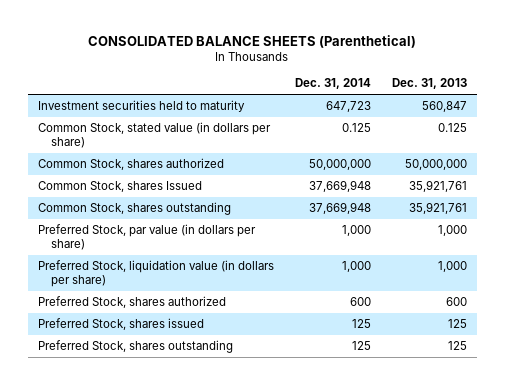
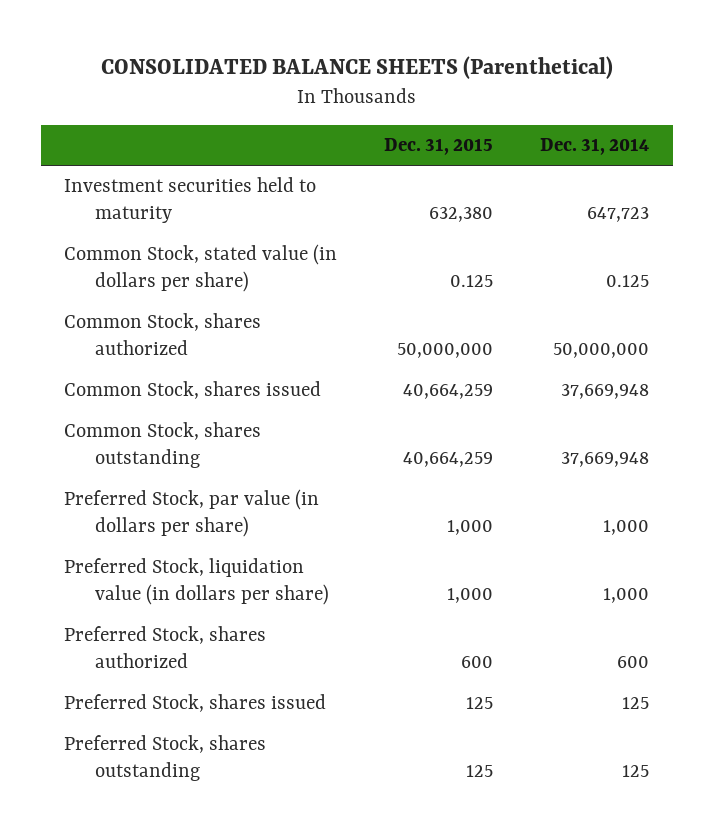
- | Dec. 31, 2014 | Dec. 31, 2013
+ | Dec. 31, 2015 | Dec. 31, 2014
- Common Stock, shares Issued | 37,669,948 | 35,921,761
+ Common Stock, shares issued | 40,664,259 | 37,669,948

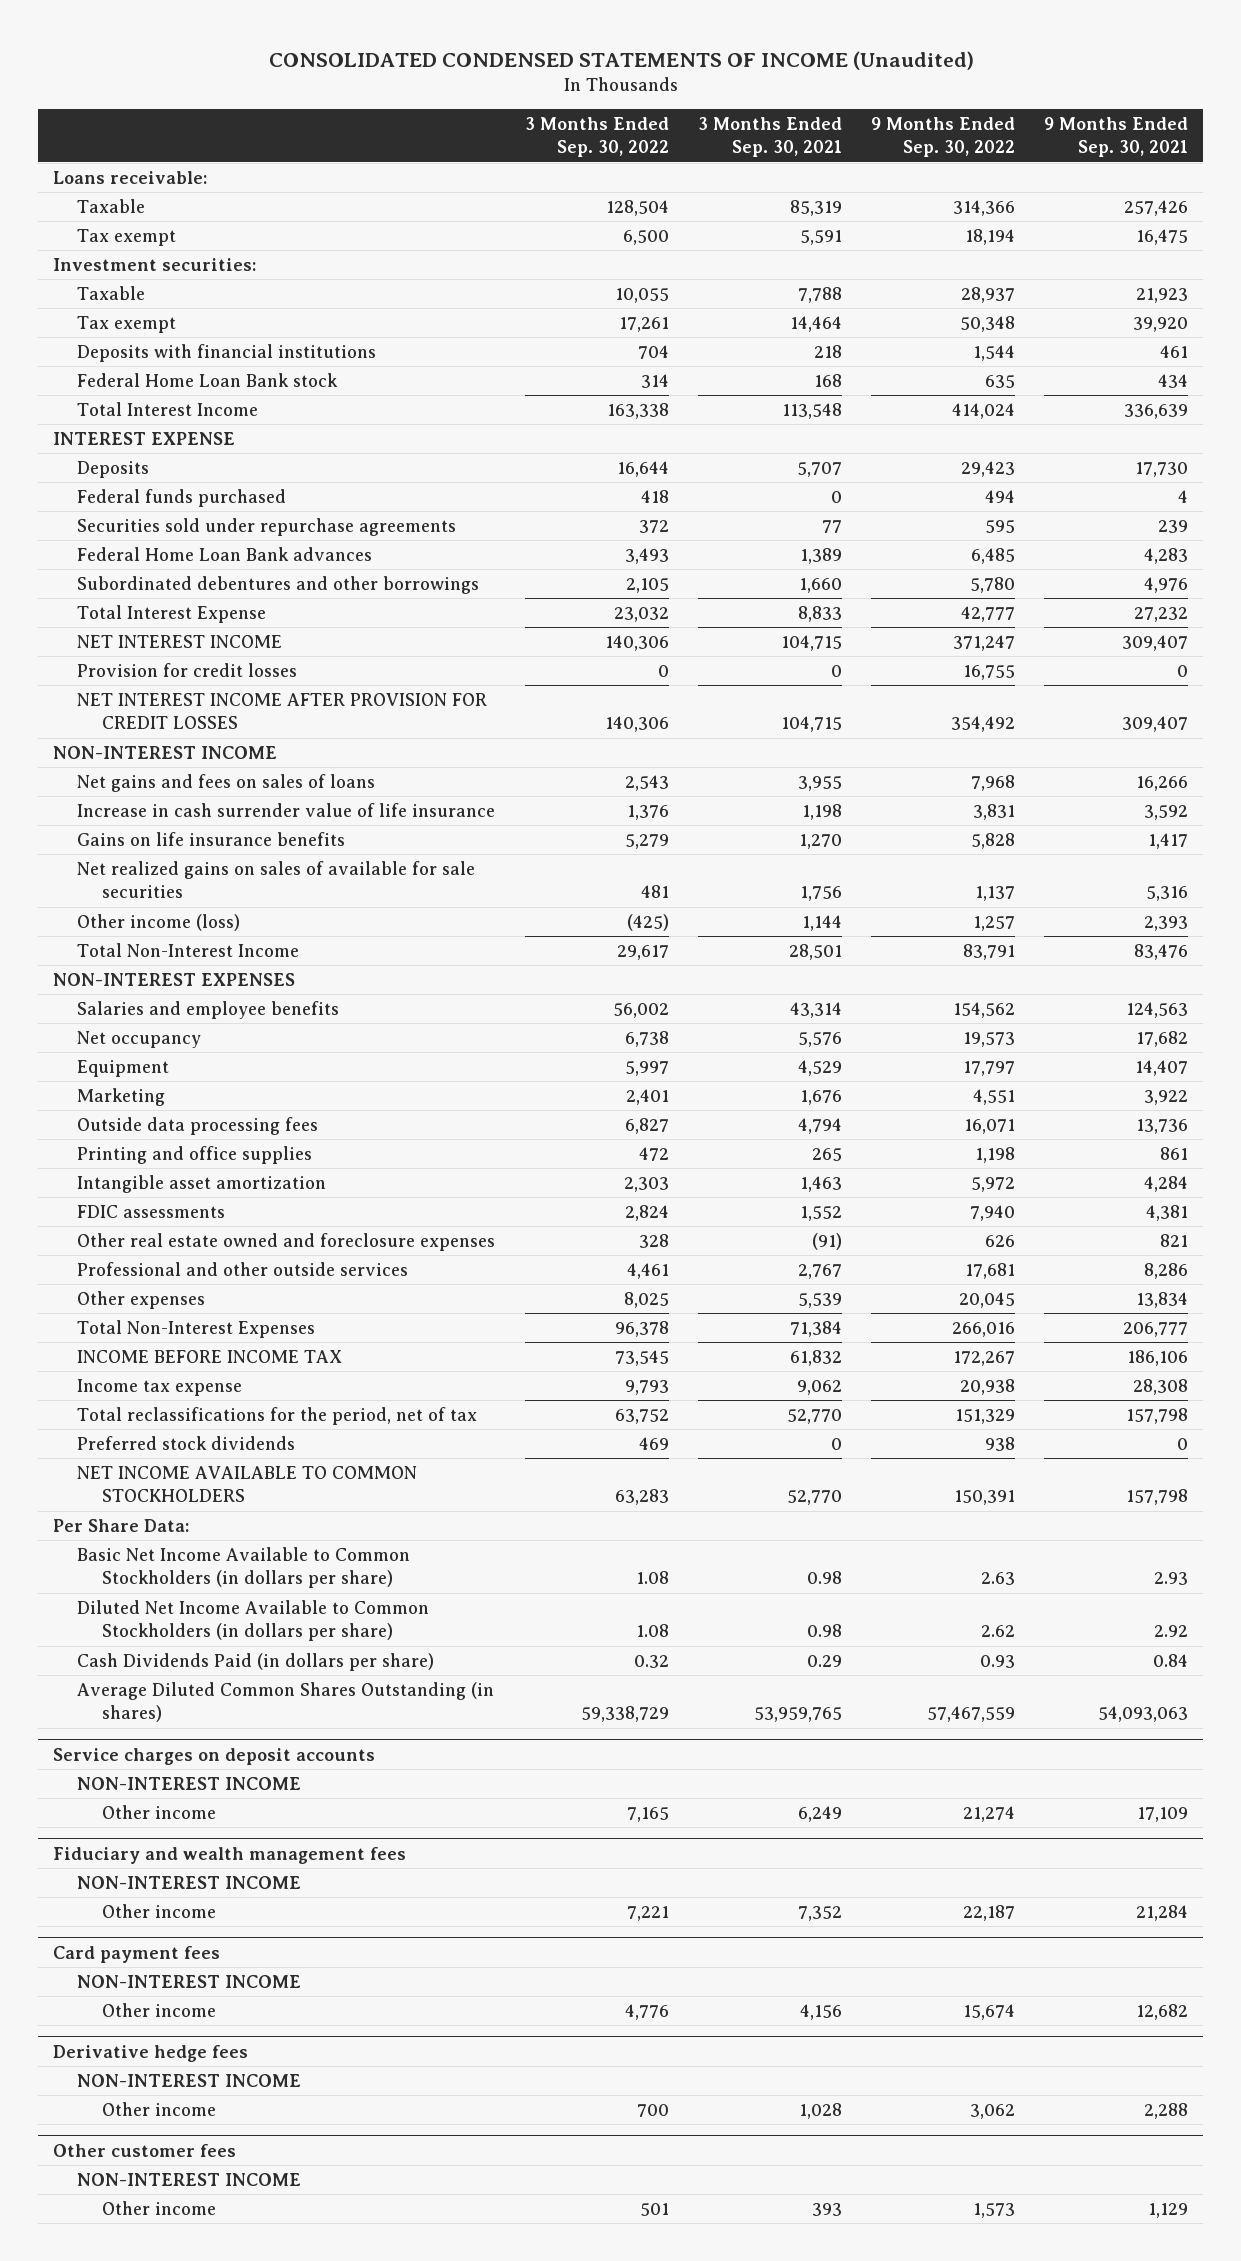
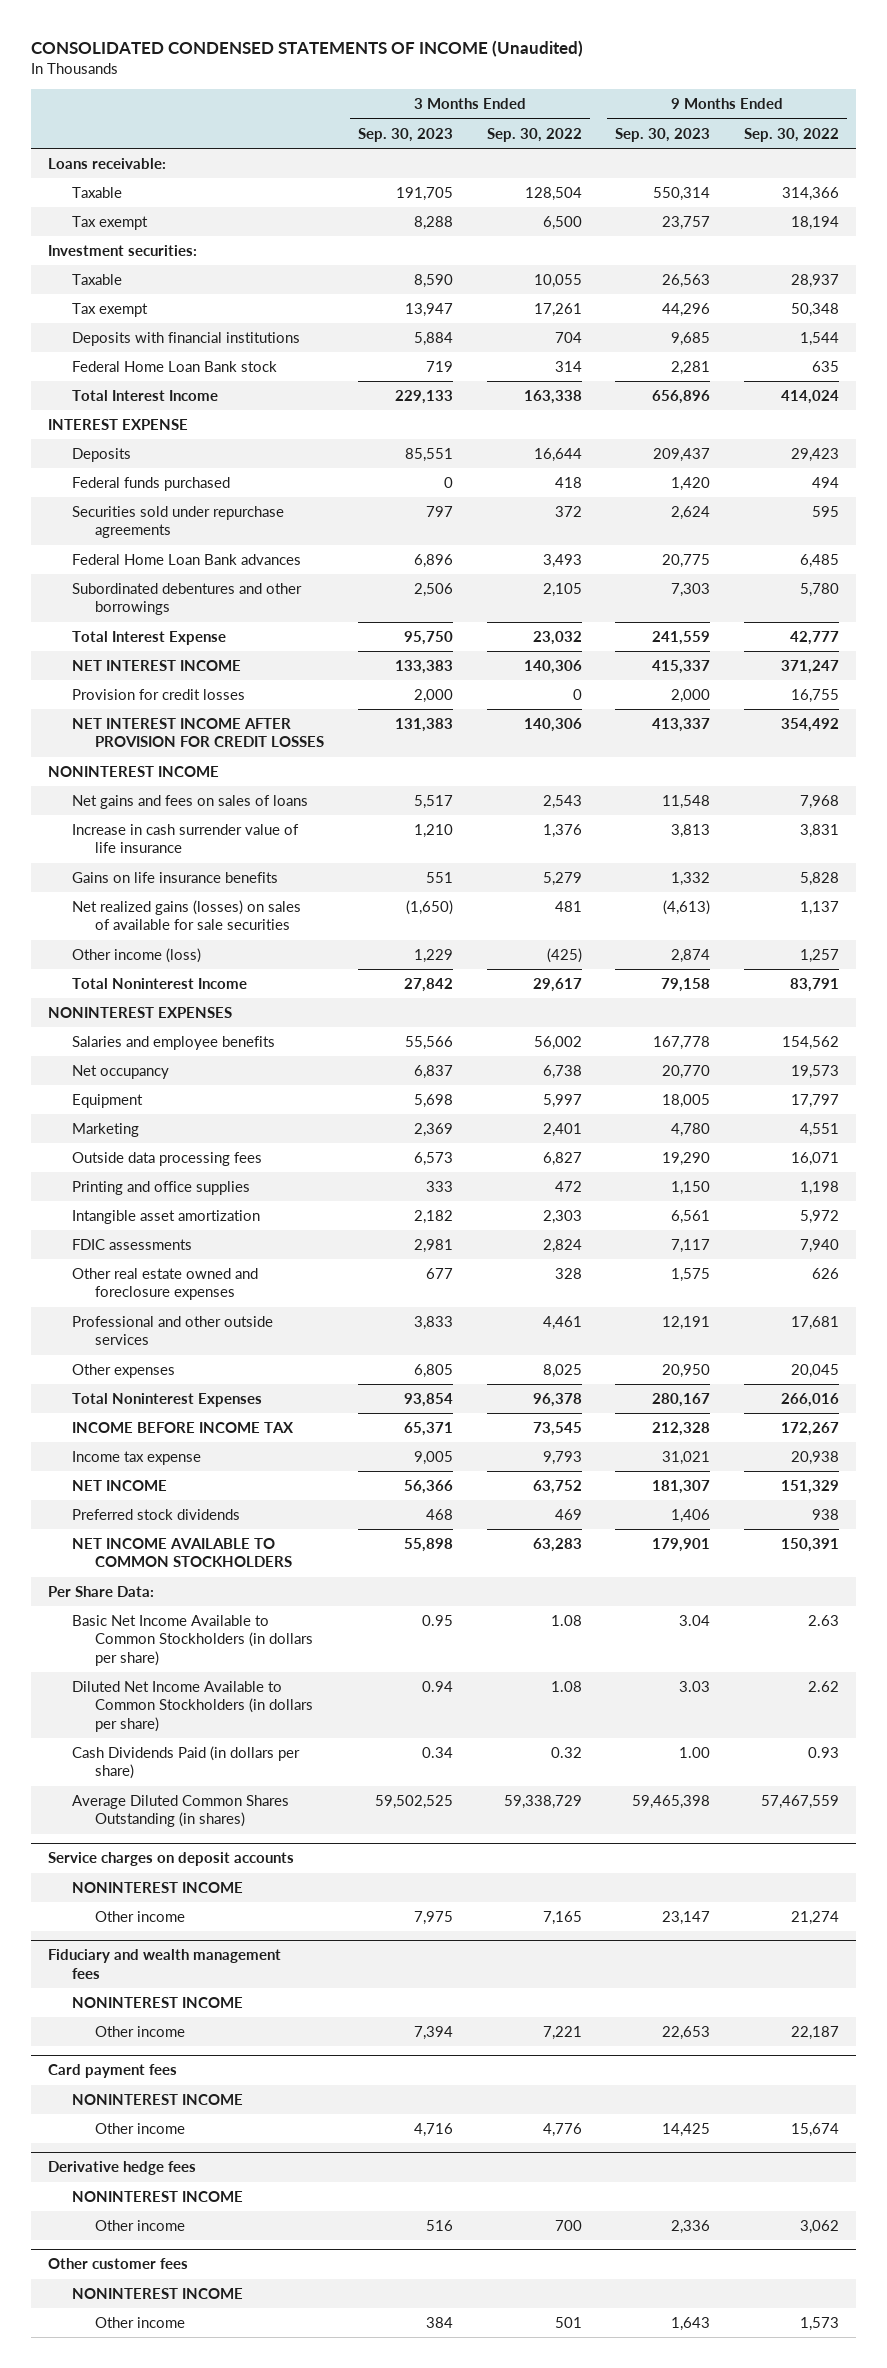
- | 3 Months Ended Sep. 30, 2022 | 3 Months Ended Sep. 30, 2021 | 9 Months Ended Sep. 30, 2022 | 9 Months Ended Sep. 30, 2021
+ | 3 Months Ended Sep. 30, 2023 | 3 Months Ended Sep. 30, 2022 | 9 Months Ended Sep. 30, 2023 | 9 Months Ended Sep. 30, 2022
- NON-INTEREST INCOME
+ NONINTEREST INCOME
- Net realized gains on sales of available for sale securities | 481 | 1,756 | 1,137 | 5,316
+ Net realized gains (losses) on sales of available for sale securities | (1,650) | 481 | (4,613) | 1,137
- Total Non-Interest Income | 29,617 | 28,501 | 83,791 | 83,476
- NON-INTEREST EXPENSES
+ Total Noninterest Income | 27,842 | 29,617 | 79,158 | 83,791
+ NONINTEREST EXPENSES
- Total Non-Interest Expenses | 96,378 | 71,384 | 266,016 | 206,777
+ Total Noninterest Expenses | 93,854 | 96,378 | 280,167 | 266,016
- Total reclassifications for the period, net of tax | 63,752 | 52,770 | 151,329 | 157,798
+ NET INCOME | 56,366 | 63,752 | 181,307 | 151,329
@ Service charges on deposit accounts
- NON-INTEREST INCOME
+ NONINTEREST INCOME
@ Fiduciary and wealth management fees
- NON-INTEREST INCOME
+ NONINTEREST INCOME
@ Card payment fees
- NON-INTEREST INCOME
+ NONINTEREST INCOME
@ Derivative hedge fees
- NON-INTEREST INCOME
+ NONINTEREST INCOME
@ Other customer fees
- NON-INTEREST INCOME
+ NONINTEREST INCOME

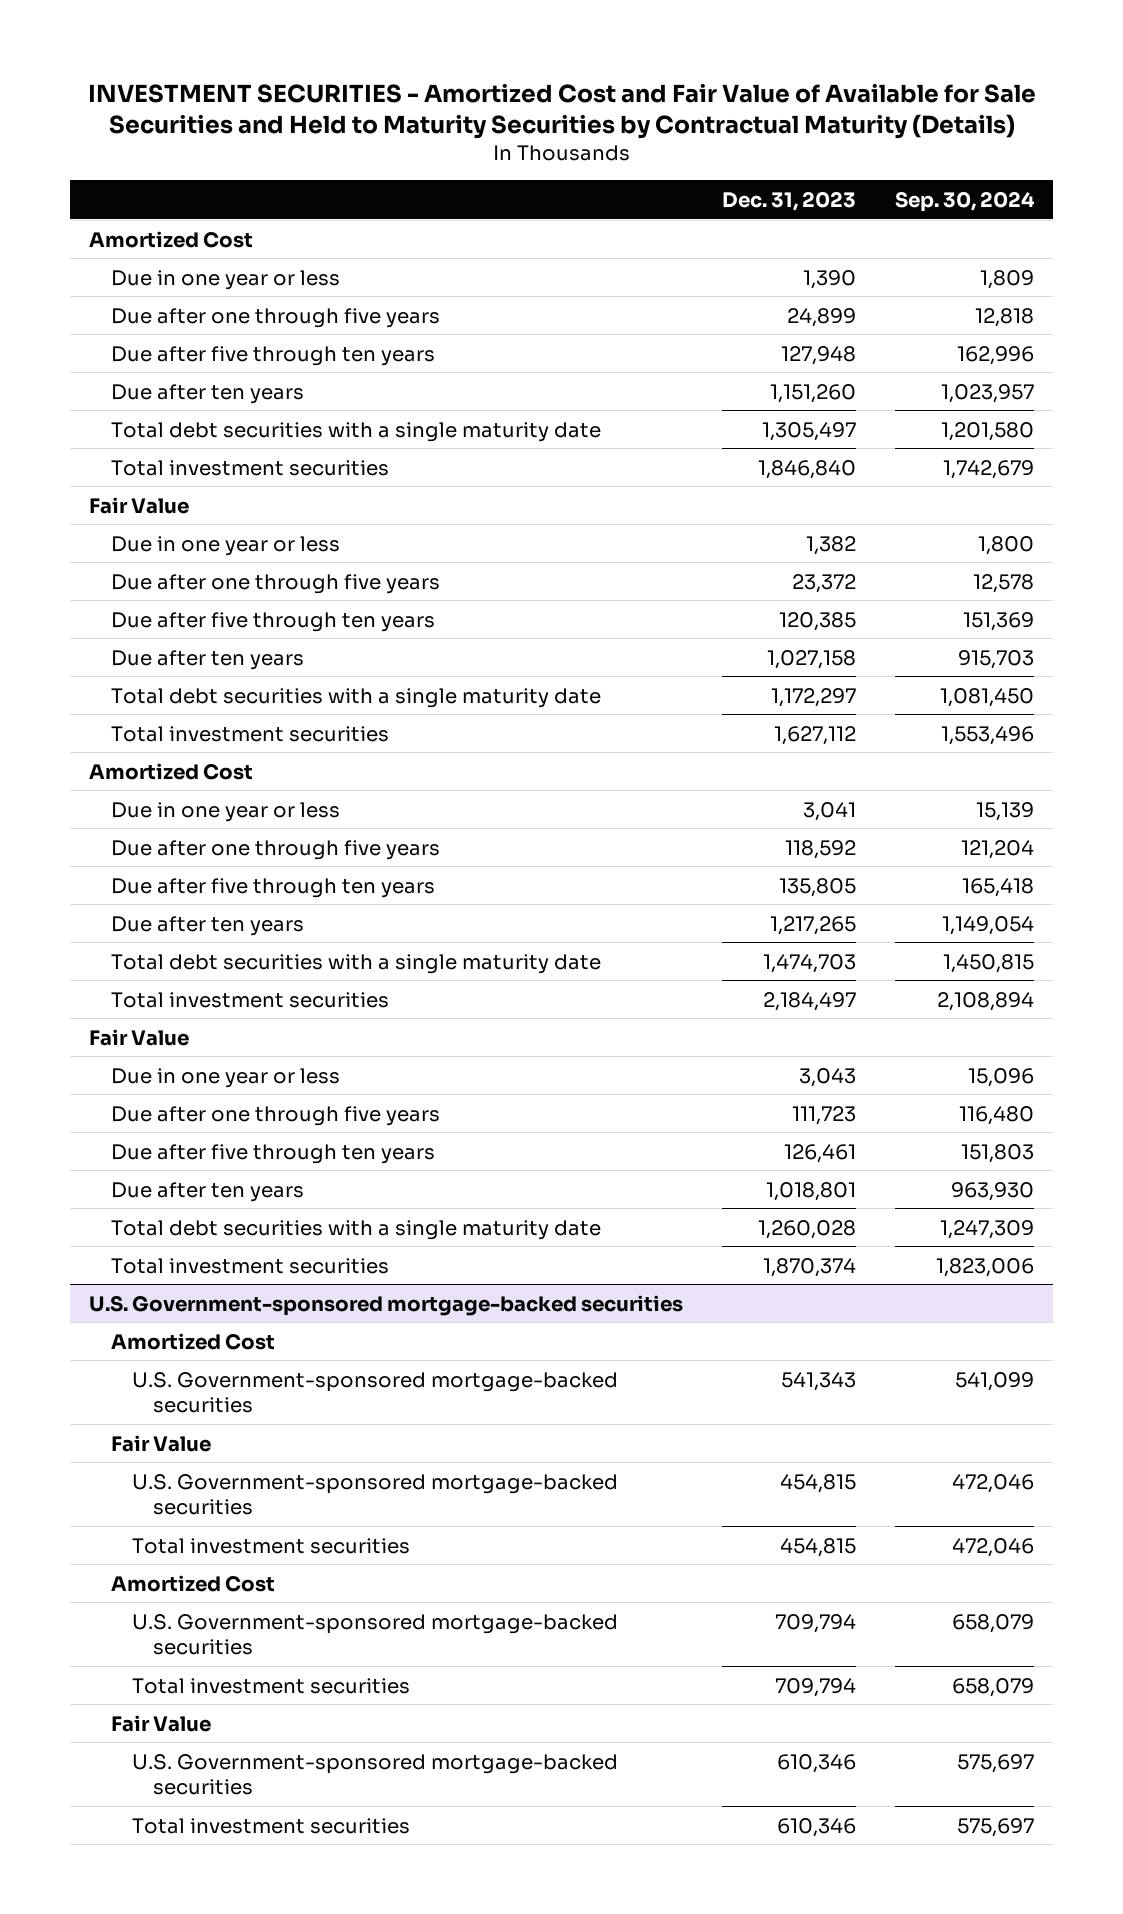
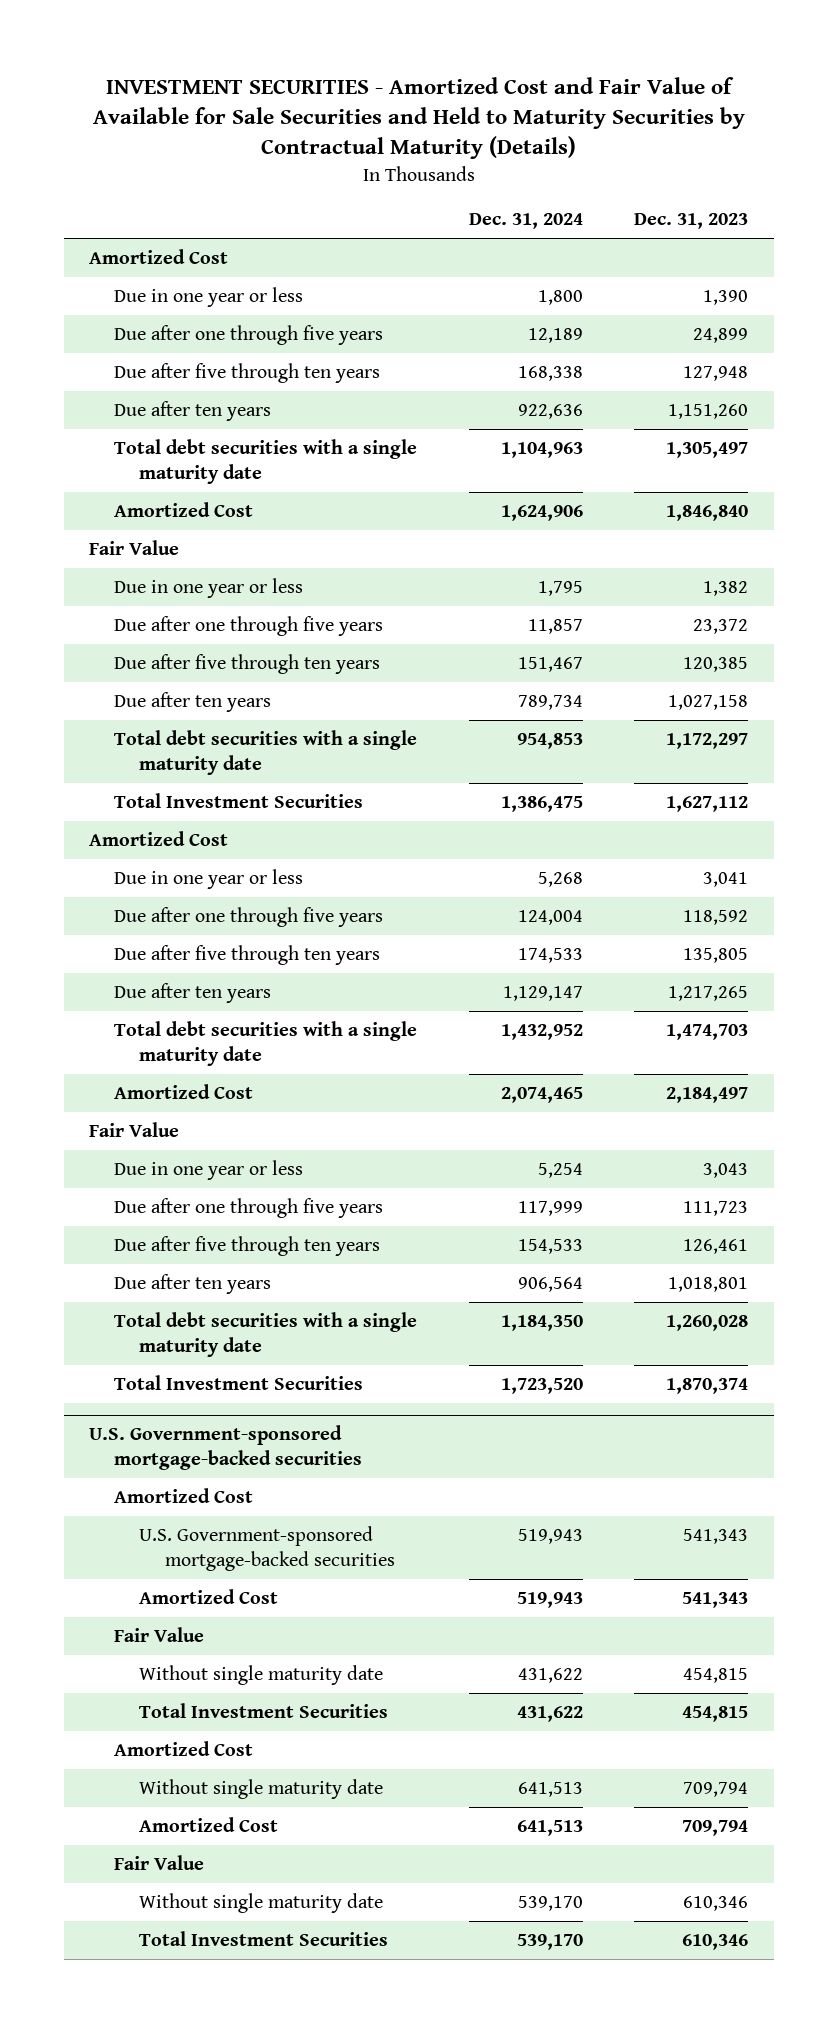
- | Dec. 31, 2023 | Sep. 30, 2024
+ | Dec. 31, 2024 | Dec. 31, 2023
- Total investment securities | 1,846,840 | 1,742,679
+ Amortized Cost | 1,624,906 | 1,846,840
- Total investment securities | 1,627,112 | 1,553,496
+ Total Investment Securities | 1,386,475 | 1,627,112
- Total investment securities | 2,184,497 | 2,108,894
+ Amortized Cost | 2,074,465 | 2,184,497
- Total investment securities | 1,870,374 | 1,823,006
+ Total Investment Securities | 1,723,520 | 1,870,374
@ U.S. Government-sponsored mortgage-backed securities
+ Amortized Cost | 519,943 | 541,343
- U.S. Government-sponsored mortgage-backed securities | 454,815 | 472,046
- Total investment securities | 454,815 | 472,046
+ Without single maturity date | 431,622 | 454,815
+ Total Investment Securities | 431,622 | 454,815
- U.S. Government-sponsored mortgage-backed securities | 709,794 | 658,079
- Total investment securities | 709,794 | 658,079
+ Without single maturity date | 641,513 | 709,794
+ Amortized Cost | 641,513 | 709,794
- U.S. Government-sponsored mortgage-backed securities | 610,346 | 575,697
- Total investment securities | 610,346 | 575,697
+ Without single maturity date | 539,170 | 610,346
+ Total Investment Securities | 539,170 | 610,346

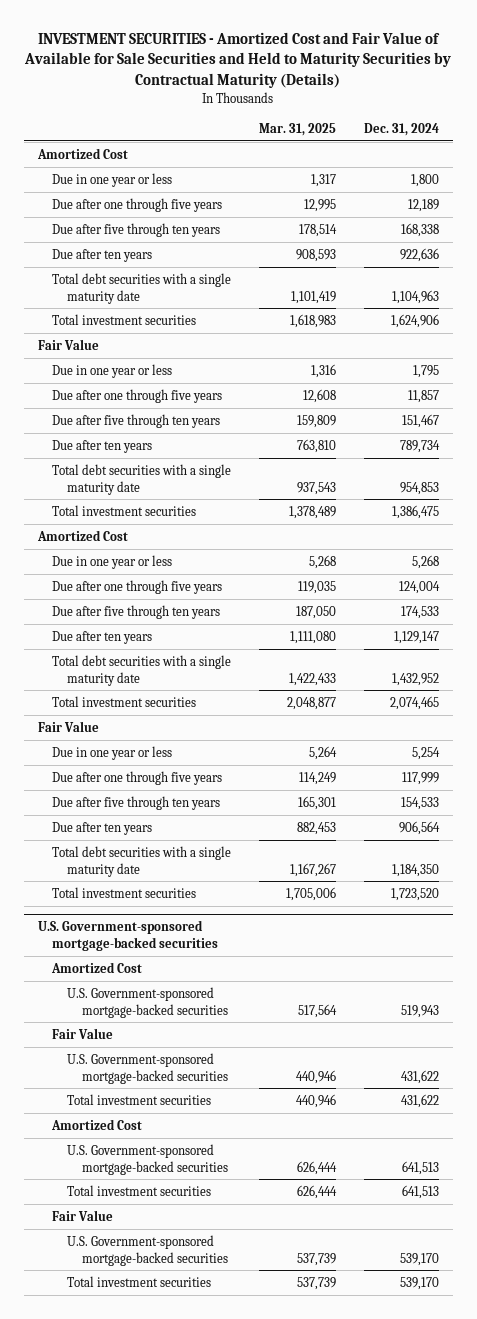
- | Dec. 31, 2024 | Dec. 31, 2023
+ | Mar. 31, 2025 | Dec. 31, 2024
- Amortized Cost | 1,624,906 | 1,846,840
+ Total investment securities | 1,618,983 | 1,624,906
- Total Investment Securities | 1,386,475 | 1,627,112
+ Total investment securities | 1,378,489 | 1,386,475
- Amortized Cost | 2,074,465 | 2,184,497
+ Total investment securities | 2,048,877 | 2,074,465
- Total Investment Securities | 1,723,520 | 1,870,374
+ Total investment securities | 1,705,006 | 1,723,520
@ U.S. Government-sponsored mortgage-backed securities
- Amortized Cost | 519,943 | 541,343
- Without single maturity date | 431,622 | 454,815
- Total Investment Securities | 431,622 | 454,815
+ U.S. Government-sponsored mortgage-backed securities | 440,946 | 431,622
+ Total investment securities | 440,946 | 431,622
- Without single maturity date | 641,513 | 709,794
- Amortized Cost | 641,513 | 709,794
+ U.S. Government-sponsored mortgage-backed securities | 626,444 | 641,513
+ Total investment securities | 626,444 | 641,513
- Without single maturity date | 539,170 | 610,346
- Total Investment Securities | 539,170 | 610,346
+ U.S. Government-sponsored mortgage-backed securities | 537,739 | 539,170
+ Total investment securities | 537,739 | 539,170

